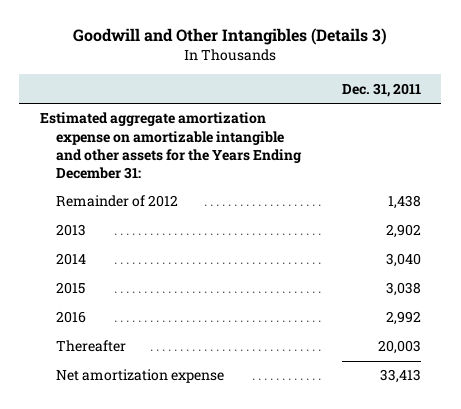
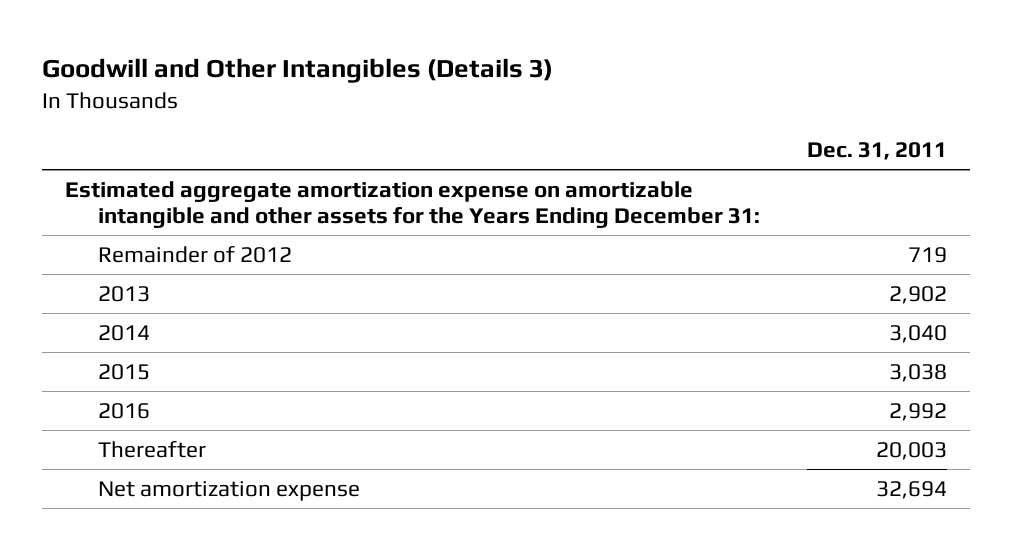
- Remainder of 2012 | 1,438
+ Remainder of 2012 | 719
- Net amortization expense | 33,413
+ Net amortization expense | 32,694

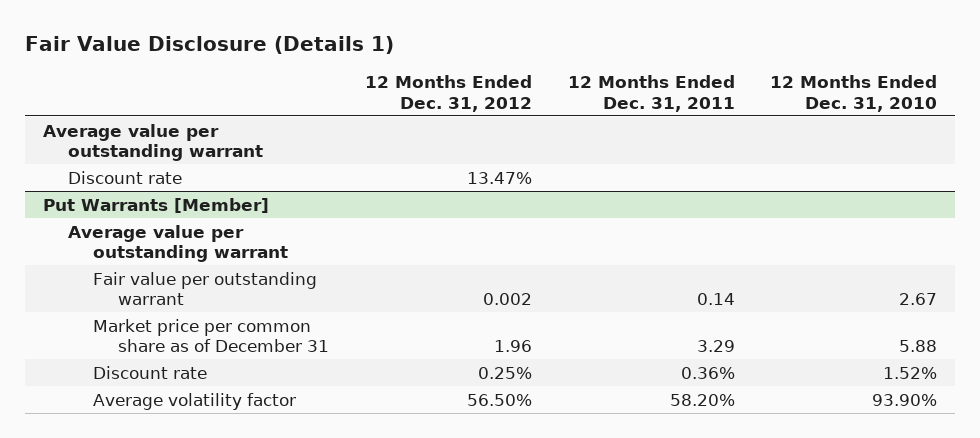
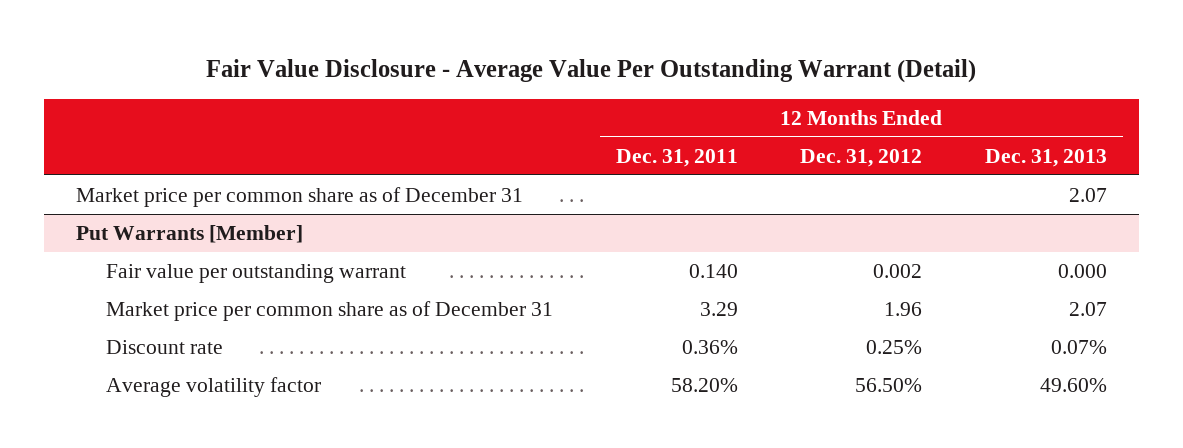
- Fair Value Disclosure (Details 1)
+ Fair Value Disclosure - Average Value Per Outstanding Warrant (Detail)
- | 12 Months Ended Dec. 31, 2012 | 12 Months Ended Dec. 31, 2011 | 12 Months Ended Dec. 31, 2010
+ | 12 Months Ended Dec. 31, 2011 | 12 Months Ended Dec. 31, 2012 | 12 Months Ended Dec. 31, 2013
- Average value per outstanding warrant
- Discount rate | 13.47% | |
+ Market price per common share as of December 31 | | | 2.07
@ Put Warrants [Member]
- Average value per outstanding warrant
- Fair value per outstanding warrant | 0.002 | 0.14 | 2.67
+ Fair value per outstanding warrant | 0.140 | 0.002 | 0.000

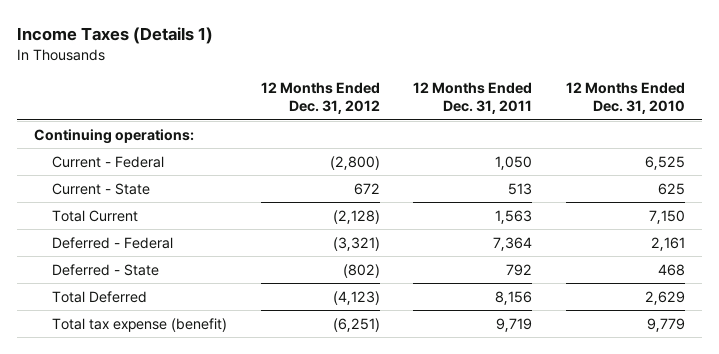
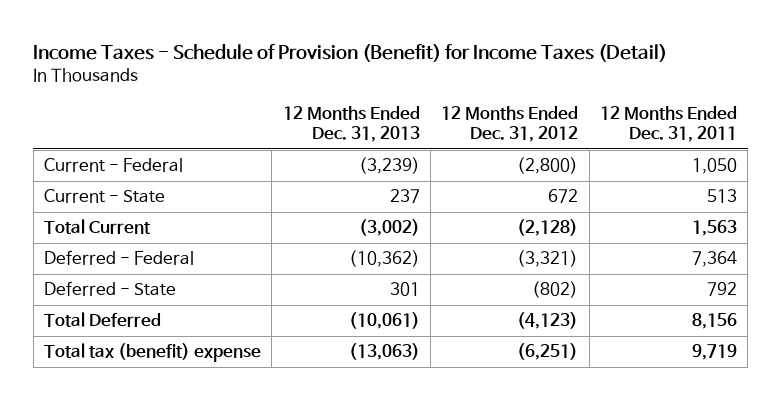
- Income Taxes (Details 1)
+ Income Taxes - Schedule of Provision (Benefit) for Income Taxes (Detail)
- | 12 Months Ended Dec. 31, 2012 | 12 Months Ended Dec. 31, 2011 | 12 Months Ended Dec. 31, 2010
+ | 12 Months Ended Dec. 31, 2013 | 12 Months Ended Dec. 31, 2012 | 12 Months Ended Dec. 31, 2011
- Continuing operations:
- Total tax expense (benefit) | (6,251) | 9,719 | 9,779
+ Total tax (benefit) expense | (13,063) | (6,251) | 9,719

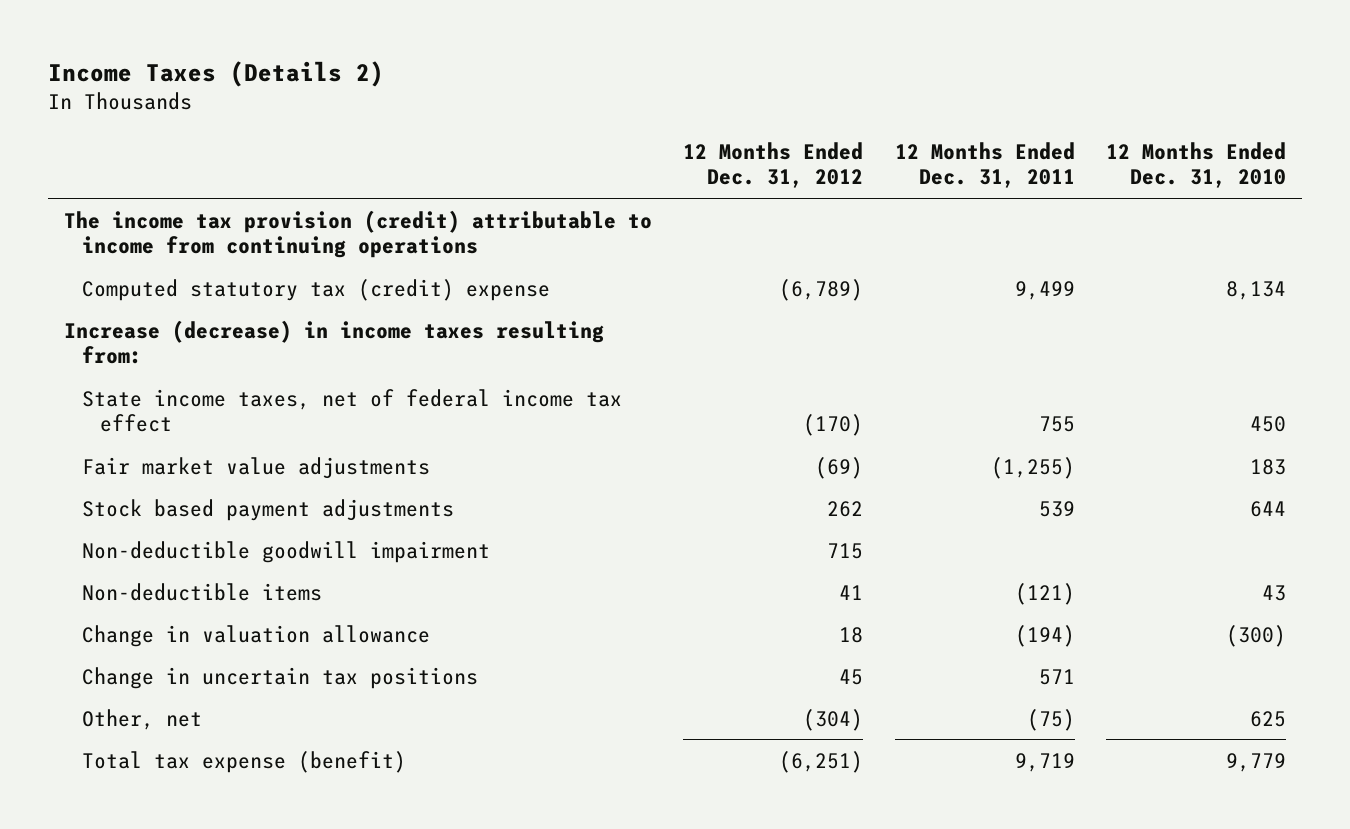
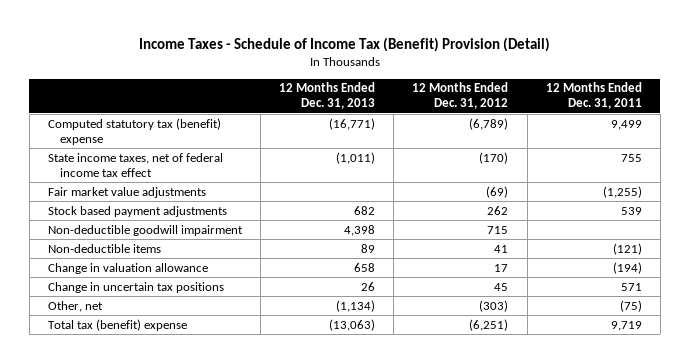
- Income Taxes (Details 2)
+ Income Taxes - Schedule of Income Tax (Benefit) Provision (Detail)
- | 12 Months Ended Dec. 31, 2012 | 12 Months Ended Dec. 31, 2011 | 12 Months Ended Dec. 31, 2010
+ | 12 Months Ended Dec. 31, 2013 | 12 Months Ended Dec. 31, 2012 | 12 Months Ended Dec. 31, 2011
- The income tax provision (credit) attributable to income from continuing operations
- Computed statutory tax (credit) expense | (6,789) | 9,499 | 8,134
- Increase (decrease) in income taxes resulting from:
+ Computed statutory tax (benefit) expense | (16,771) | (6,789) | 9,499
- Change in valuation allowance | 18 | (194) | (300)
+ Change in valuation allowance | 658 | 17 | (194)
- Other, net | (304) | (75) | 625
- Total tax expense (benefit) | (6,251) | 9,719 | 9,779
+ Other, net | (1,134) | (303) | (75)
+ Total tax (benefit) expense | (13,063) | (6,251) | 9,719

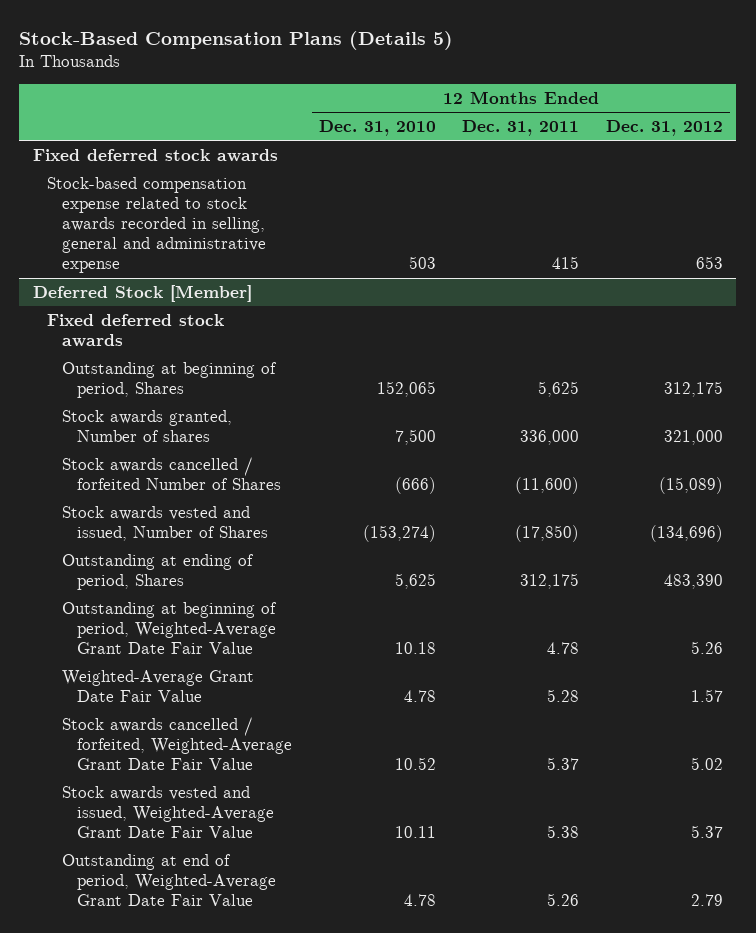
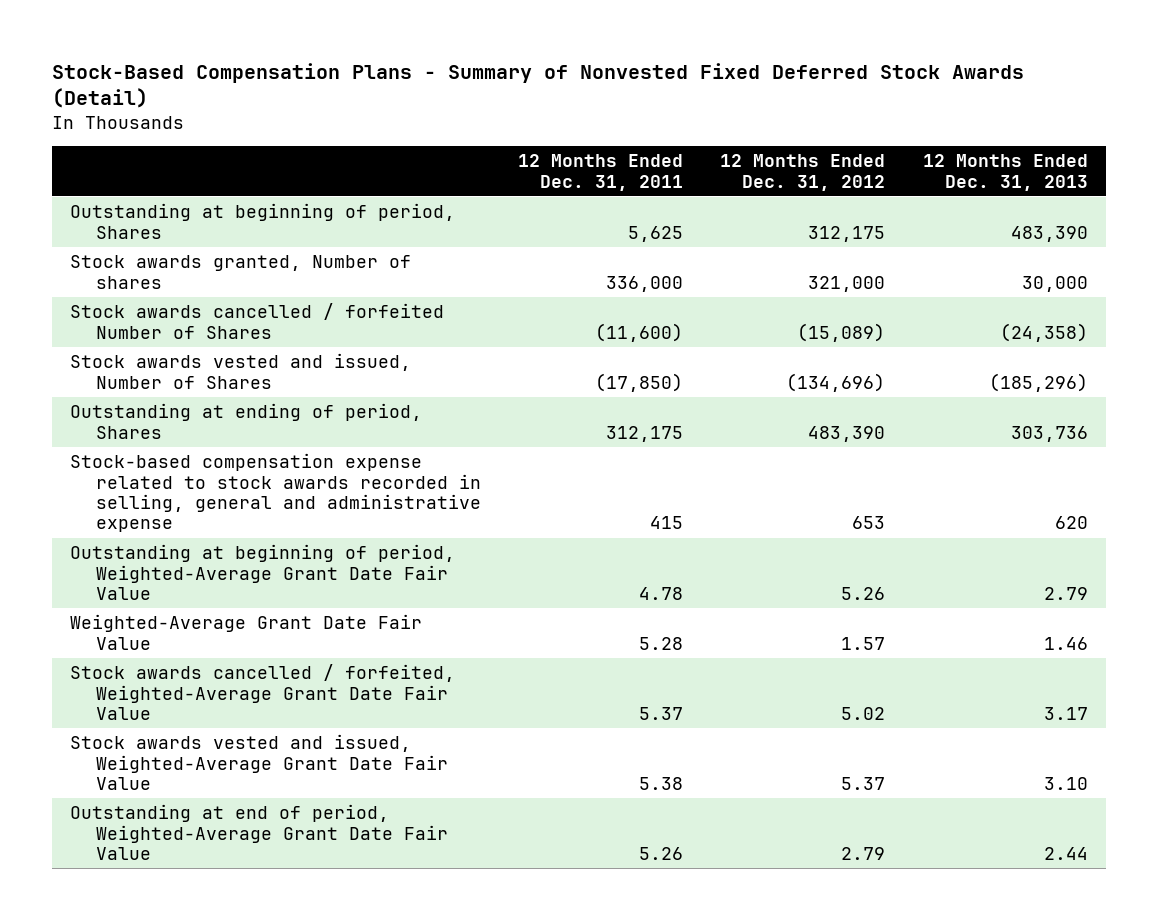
- Stock-Based Compensation Plans (Details 5)
+ Stock-Based Compensation Plans - Summary of Nonvested Fixed Deferred Stock Awards (Detail)
- | 12 Months Ended Dec. 31, 2010 | 12 Months Ended Dec. 31, 2011 | 12 Months Ended Dec. 31, 2012
+ | 12 Months Ended Dec. 31, 2011 | 12 Months Ended Dec. 31, 2012 | 12 Months Ended Dec. 31, 2013
- Fixed deferred stock awards
- Deferred Stock [Member]
- Fixed deferred stock awards
moved down: Stock-based compensation expense related to stock awards recorded in selling, general and administrative expense | 415 | 653 | 620

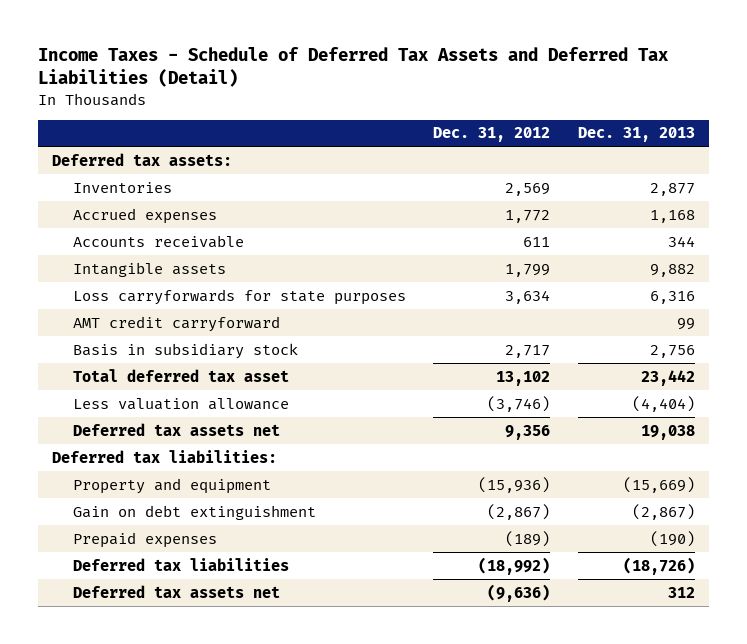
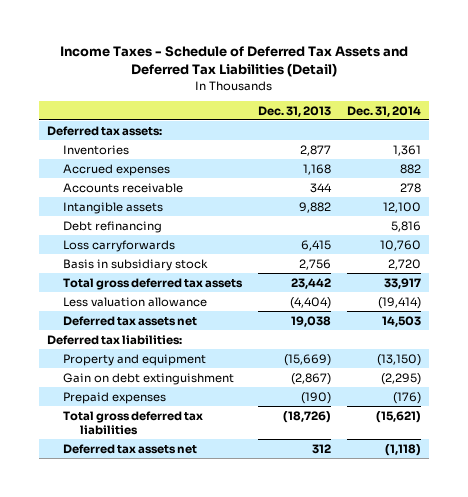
- | Dec. 31, 2012 | Dec. 31, 2013
+ | Dec. 31, 2013 | Dec. 31, 2014
- Loss carryforwards for state purposes | 3,634 | 6,316
- AMT credit carryforward | | 99
+ Debt refinancing | | 5,816
+ Loss carryforwards | 6,415 | 10,760
- Total deferred tax asset | 13,102 | 23,442
+ Total gross deferred tax assets | 23,442 | 33,917
- Deferred tax liabilities | (18,992) | (18,726)
+ Total gross deferred tax liabilities | (18,726) | (15,621)

